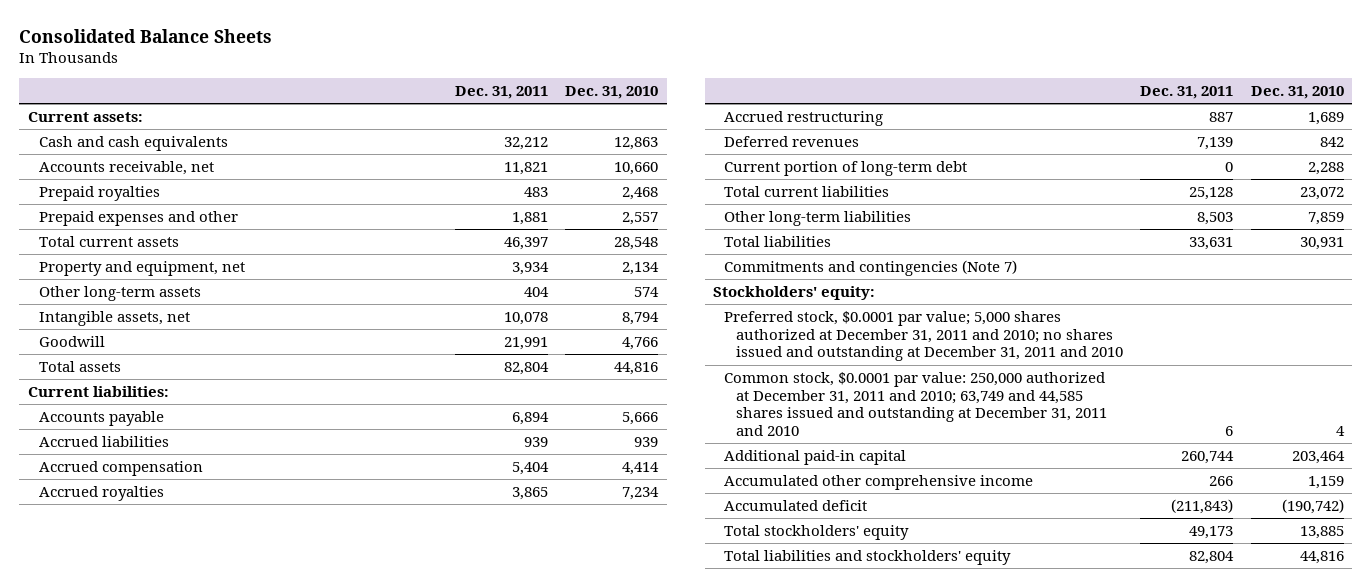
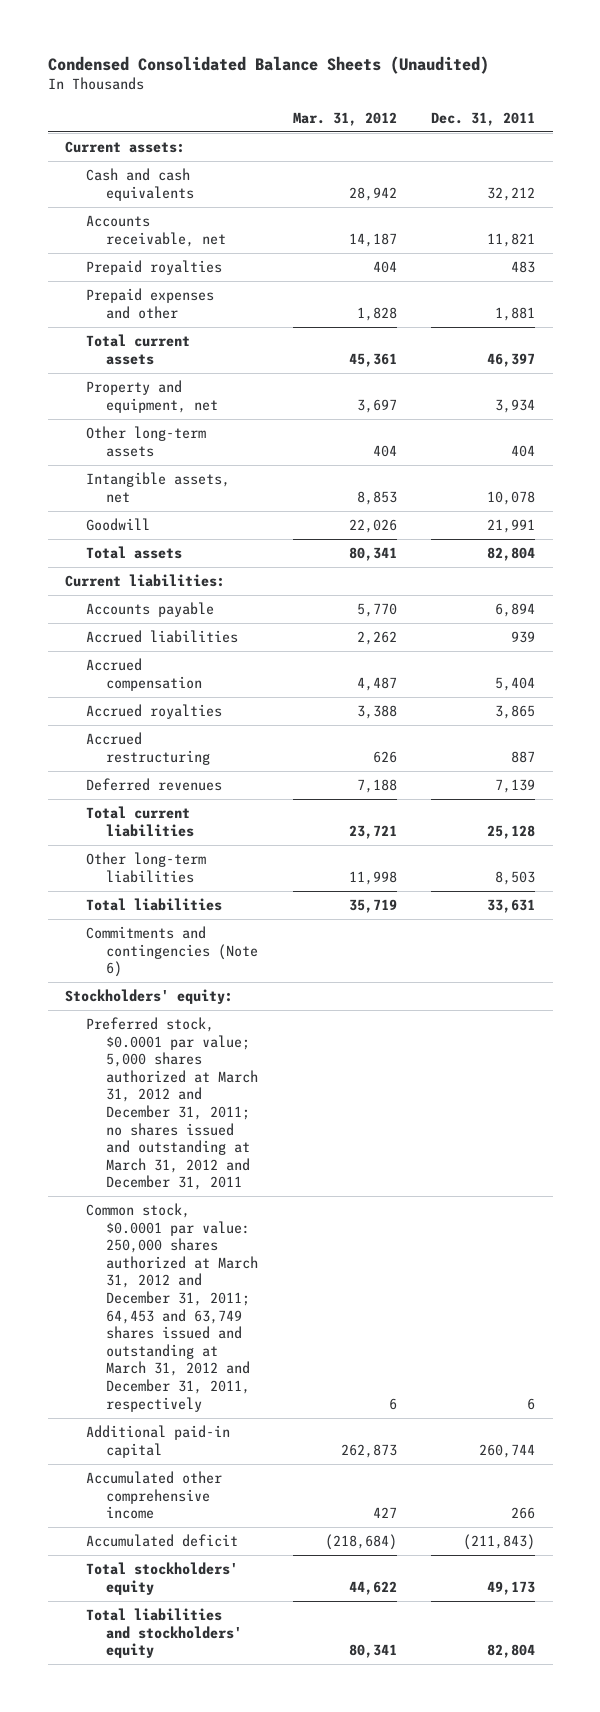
- Consolidated Balance Sheets
+ Condensed Consolidated Balance Sheets (Unaudited)
- | Dec. 31, 2011 | Dec. 31, 2010
+ | Mar. 31, 2012 | Dec. 31, 2011
- Current portion of long-term debt | 0 | 2,288
- Commitments and contingencies (Note 7)
+ Commitments and contingencies (Note 6)
- Preferred stock, $0.0001 par value; 5,000 shares authorized at December 31, 2011 and 2010; no shares issued and outstanding at December 31, 2011 and 2010
- Common stock, $0.0001 par value: 250,000 authorized at December 31, 2011 and 2010; 63,749 and 44,585 shares issued and outstanding at December 31, 2011 and 2010 | 6 | 4
+ Preferred stock, $0.0001 par value; 5,000 shares authorized at March 31, 2012 and December 31, 2011; no shares issued and outstanding at March 31, 2012 and December 31, 2011
+ Common stock, $0.0001 par value: 250,000 shares authorized at March 31, 2012 and December 31, 2011; 64,453 and 63,749 shares issued and outstanding at March 31, 2012 and December 31, 2011, respectively | 6 | 6

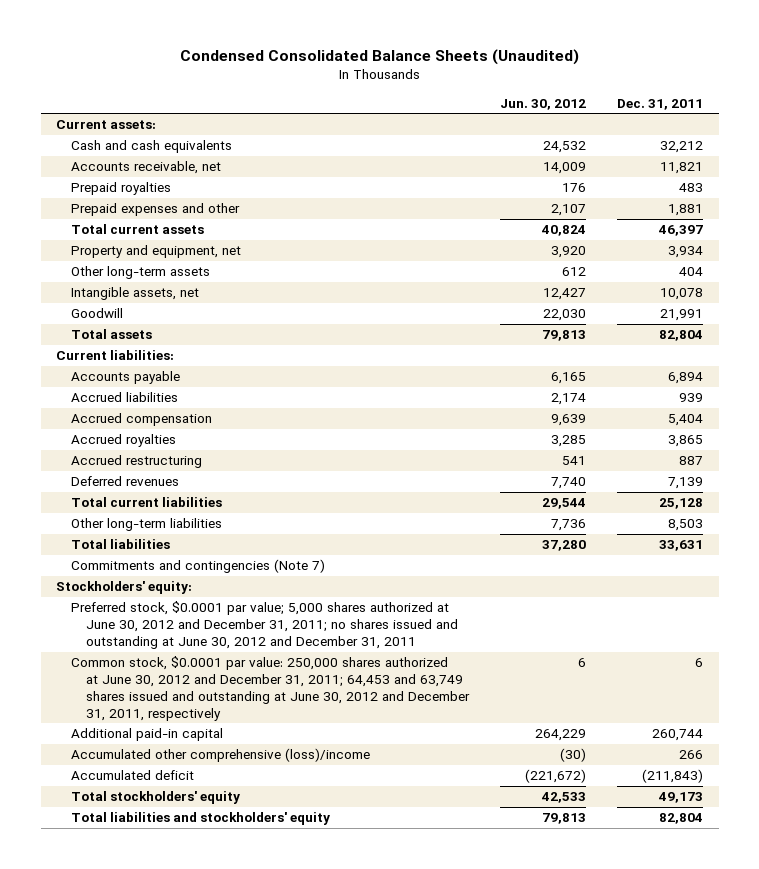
- | Mar. 31, 2012 | Dec. 31, 2011
+ | Jun. 30, 2012 | Dec. 31, 2011
- Commitments and contingencies (Note 6)
+ Commitments and contingencies (Note 7)
- Preferred stock, $0.0001 par value; 5,000 shares authorized at March 31, 2012 and December 31, 2011; no shares issued and outstanding at March 31, 2012 and December 31, 2011
- Common stock, $0.0001 par value: 250,000 shares authorized at March 31, 2012 and December 31, 2011; 64,453 and 63,749 shares issued and outstanding at March 31, 2012 and December 31, 2011, respectively | 6 | 6
+ Preferred stock, $0.0001 par value; 5,000 shares authorized at June 30, 2012 and December 31, 2011; no shares issued and outstanding at June 30, 2012 and December 31, 2011
+ Common stock, $0.0001 par value: 250,000 shares authorized at June 30, 2012 and December 31, 2011; 64,453 and 63,749 shares issued and outstanding at June 30, 2012 and December 31, 2011, respectively | 6 | 6
- Accumulated other comprehensive income | 427 | 266
+ Accumulated other comprehensive (loss)/income | (30) | 266

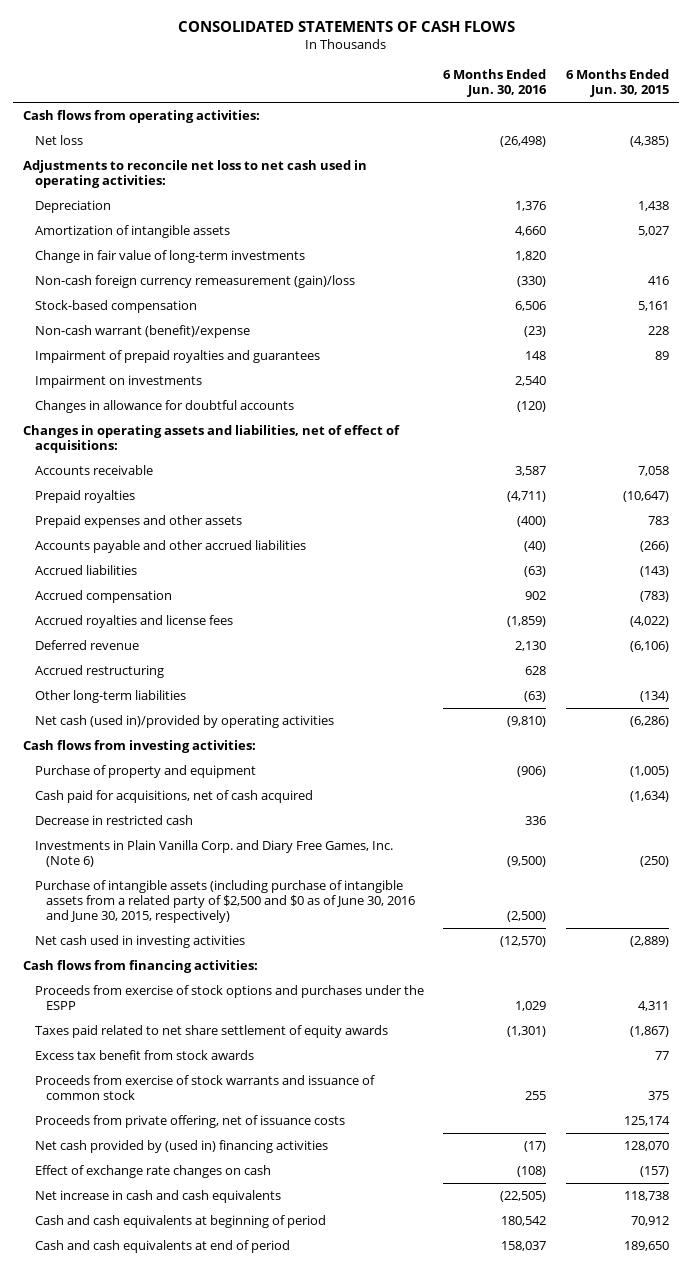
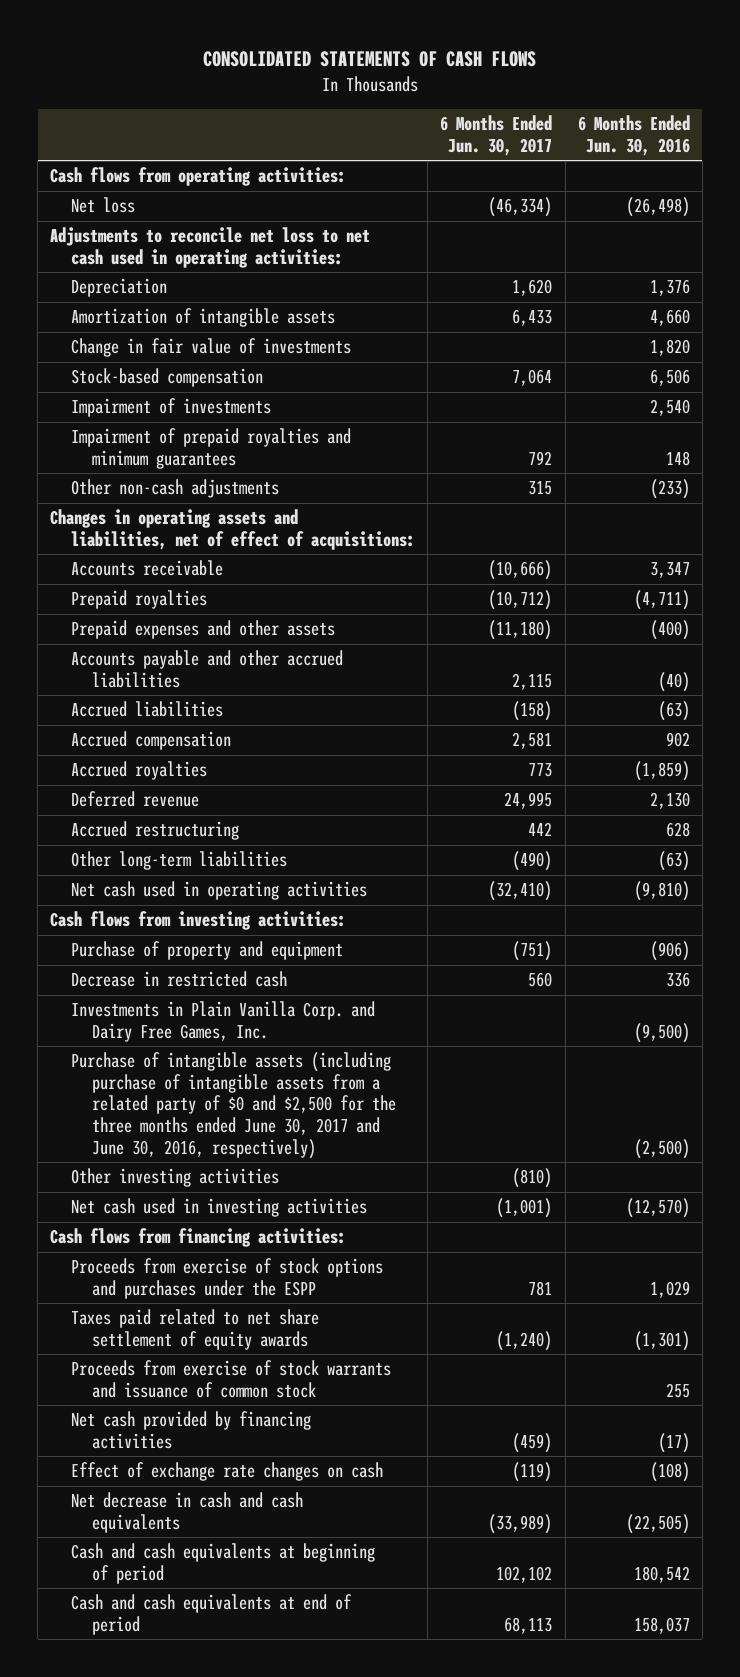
- | 6 Months Ended Jun. 30, 2016 | 6 Months Ended Jun. 30, 2015
+ | 6 Months Ended Jun. 30, 2017 | 6 Months Ended Jun. 30, 2016
- Change in fair value of long-term investments | 1,820 |
- Non-cash foreign currency remeasurement (gain)/loss | (330) | 416
+ Change in fair value of investments | | 1,820
- Non-cash warrant (benefit)/expense | (23) | 228
- Impairment of prepaid royalties and guarantees | 148 | 89
- Impairment on investments | 2,540 |
- Changes in allowance for doubtful accounts | (120) |
+ Impairment of investments | | 2,540
+ Impairment of prepaid royalties and minimum guarantees | 792 | 148
+ Other non-cash adjustments | 315 | (233)
- Accounts receivable | 3,587 | 7,058
+ Accounts receivable | (10,666) | 3,347
- Accrued royalties and license fees | (1,859) | (4,022)
+ Accrued royalties | 773 | (1,859)
- Net cash (used in)/provided by operating activities | (9,810) | (6,286)
+ Net cash used in operating activities | (32,410) | (9,810)
- Cash paid for acquisitions, net of cash acquired | | (1,634)
- Investments in Plain Vanilla Corp. and Diary Free Games, Inc. (Note 6) | (9,500) | (250)
- Purchase of intangible assets (including purchase of intangible assets from a related party of $2,500 and $0 as of June 30, 2016 and June 30, 2015, respectively) | (2,500) |
+ Investments in Plain Vanilla Corp. and Dairy Free Games, Inc. | | (9,500)
+ Purchase of intangible assets (including purchase of intangible assets from a related party of $0 and $2,500 for the three months ended June 30, 2017 and June 30, 2016, respectively) | | (2,500)
+ Other investing activities | (810) |
- Excess tax benefit from stock awards | | 77
- Proceeds from private offering, net of issuance costs | | 125,174
- Net cash provided by (used in) financing activities | (17) | 128,070
+ Net cash provided by financing activities | (459) | (17)
- Net increase in cash and cash equivalents | (22,505) | 118,738
+ Net decrease in cash and cash equivalents | (33,989) | (22,505)

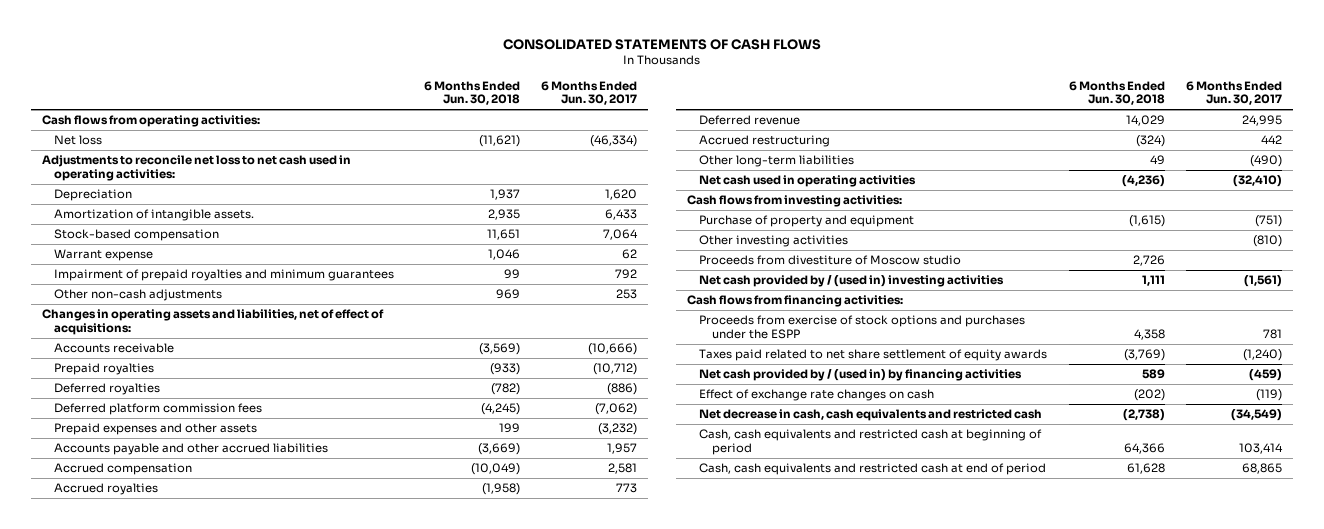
- | 6 Months Ended Jun. 30, 2017 | 6 Months Ended Jun. 30, 2016
+ | 6 Months Ended Jun. 30, 2018 | 6 Months Ended Jun. 30, 2017
- Amortization of intangible assets | 6,433 | 4,660
- Change in fair value of investments | | 1,820
+ Amortization of intangible assets. | 2,935 | 6,433
- Impairment of investments | | 2,540
+ Warrant expense | 1,046 | 62
- Other non-cash adjustments | 315 | (233)
+ Other non-cash adjustments | 969 | 253
- Prepaid expenses and other assets | (11,180) | (400)
- Accounts payable and other accrued liabilities | 2,115 | (40)
- Accrued liabilities | (158) | (63)
+ Deferred royalties | (782) | (886)
+ Deferred platform commission fees | (4,245) | (7,062)
+ Prepaid expenses and other assets | 199 | (3,232)
+ Accounts payable and other accrued liabilities | (3,669) | 1,957
- Decrease in restricted cash | 560 | 336
- Investments in Plain Vanilla Corp. and Dairy Free Games, Inc. | | (9,500)
- Purchase of intangible assets (including purchase of intangible assets from a related party of $0 and $2,500 for the three months ended June 30, 2017 and June 30, 2016, respectively) | | (2,500)
- Net cash used in investing activities | (1,001) | (12,570)
+ Proceeds from divestiture of Moscow studio | 2,726 |
+ Net cash provided by / (used in) investing activities | 1,111 | (1,561)
- Proceeds from exercise of stock warrants and issuance of common stock | | 255
- Net cash provided by financing activities | (459) | (17)
+ Net cash provided by / (used in) by financing activities | 589 | (459)
- Net decrease in cash and cash equivalents | (33,989) | (22,505)
- Cash and cash equivalents at beginning of period | 102,102 | 180,542
- Cash and cash equivalents at end of period | 68,113 | 158,037
+ Net decrease in cash, cash equivalents and restricted cash | (2,738) | (34,549)
+ Cash, cash equivalents and restricted cash at beginning of period | 64,366 | 103,414
+ Cash, cash equivalents and restricted cash at end of period | 61,628 | 68,865

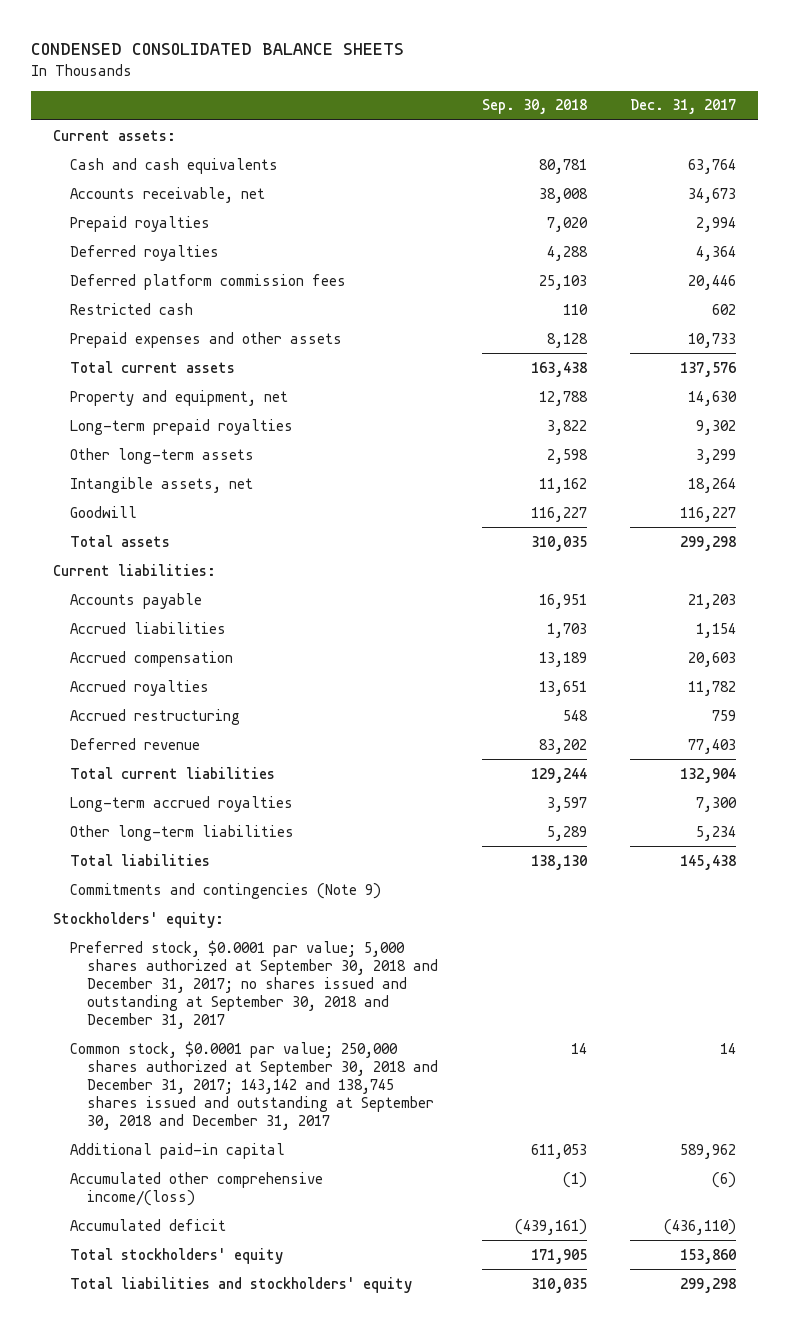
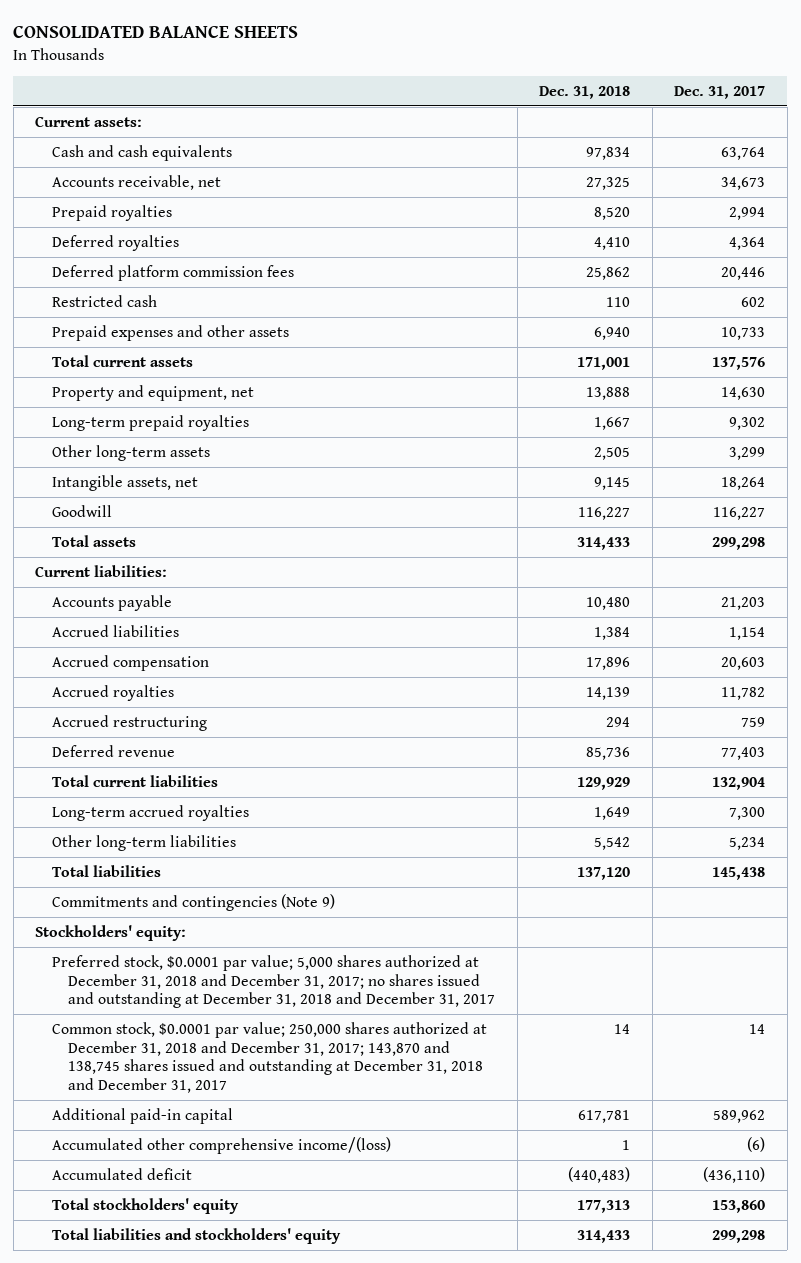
- CONDENSED CONSOLIDATED BALANCE SHEETS
+ CONSOLIDATED BALANCE SHEETS
- | Sep. 30, 2018 | Dec. 31, 2017
+ | Dec. 31, 2018 | Dec. 31, 2017
- Preferred stock, $0.0001 par value; 5,000 shares authorized at September 30, 2018 and December 31, 2017; no shares issued and outstanding at September 30, 2018 and December 31, 2017
- Common stock, $0.0001 par value; 250,000 shares authorized at September 30, 2018 and December 31, 2017; 143,142 and 138,745 shares issued and outstanding at September 30, 2018 and December 31, 2017 | 14 | 14
+ Preferred stock, $0.0001 par value; 5,000 shares authorized at December 31, 2018 and December 31, 2017; no shares issued and outstanding at December 31, 2018 and December 31, 2017
+ Common stock, $0.0001 par value; 250,000 shares authorized at December 31, 2018 and December 31, 2017; 143,870 and 138,745 shares issued and outstanding at December 31, 2018 and December 31, 2017 | 14 | 14

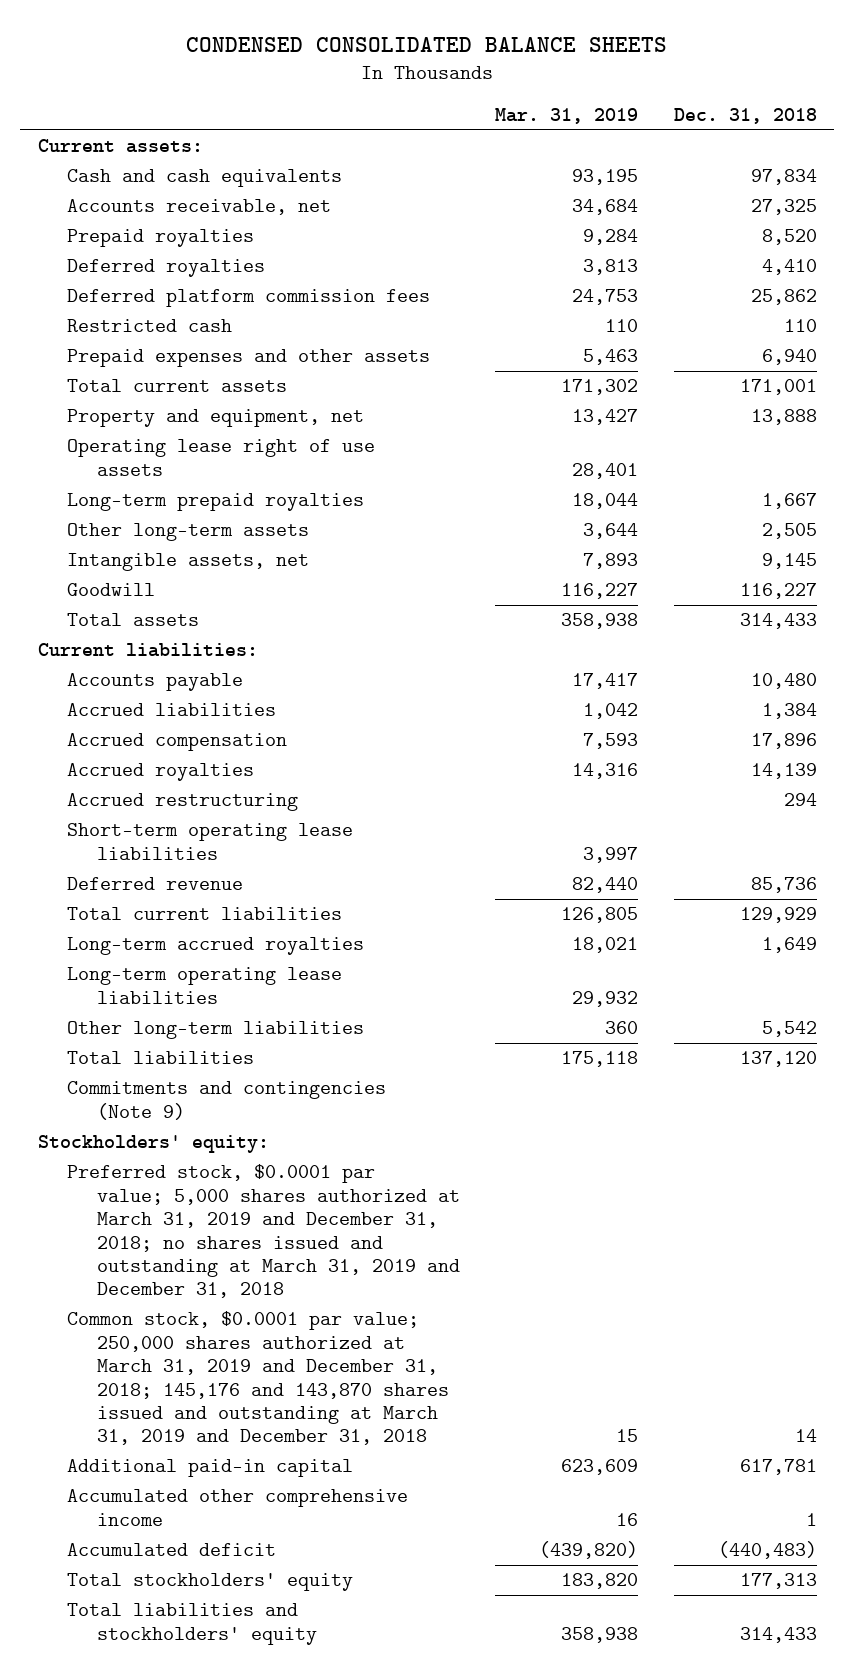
- CONSOLIDATED BALANCE SHEETS
+ CONDENSED CONSOLIDATED BALANCE SHEETS
- | Dec. 31, 2018 | Dec. 31, 2017
+ | Mar. 31, 2019 | Dec. 31, 2018
+ Operating lease right of use assets | 28,401 |
+ Short-term operating lease liabilities | 3,997 |
+ Long-term operating lease liabilities | 29,932 |
- Preferred stock, $0.0001 par value; 5,000 shares authorized at December 31, 2018 and December 31, 2017; no shares issued and outstanding at December 31, 2018 and December 31, 2017
- Common stock, $0.0001 par value; 250,000 shares authorized at December 31, 2018 and December 31, 2017; 143,870 and 138,745 shares issued and outstanding at December 31, 2018 and December 31, 2017 | 14 | 14
+ Preferred stock, $0.0001 par value; 5,000 shares authorized at March 31, 2019 and December 31, 2018; no shares issued and outstanding at March 31, 2019 and December 31, 2018
+ Common stock, $0.0001 par value; 250,000 shares authorized at March 31, 2019 and December 31, 2018; 145,176 and 143,870 shares issued and outstanding at March 31, 2019 and December 31, 2018 | 15 | 14
- Accumulated other comprehensive income/(loss) | 1 | (6)
+ Accumulated other comprehensive income | 16 | 1

